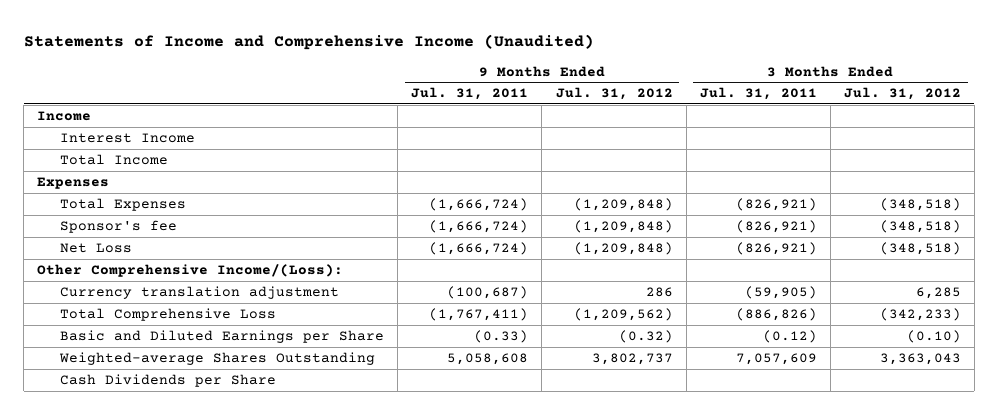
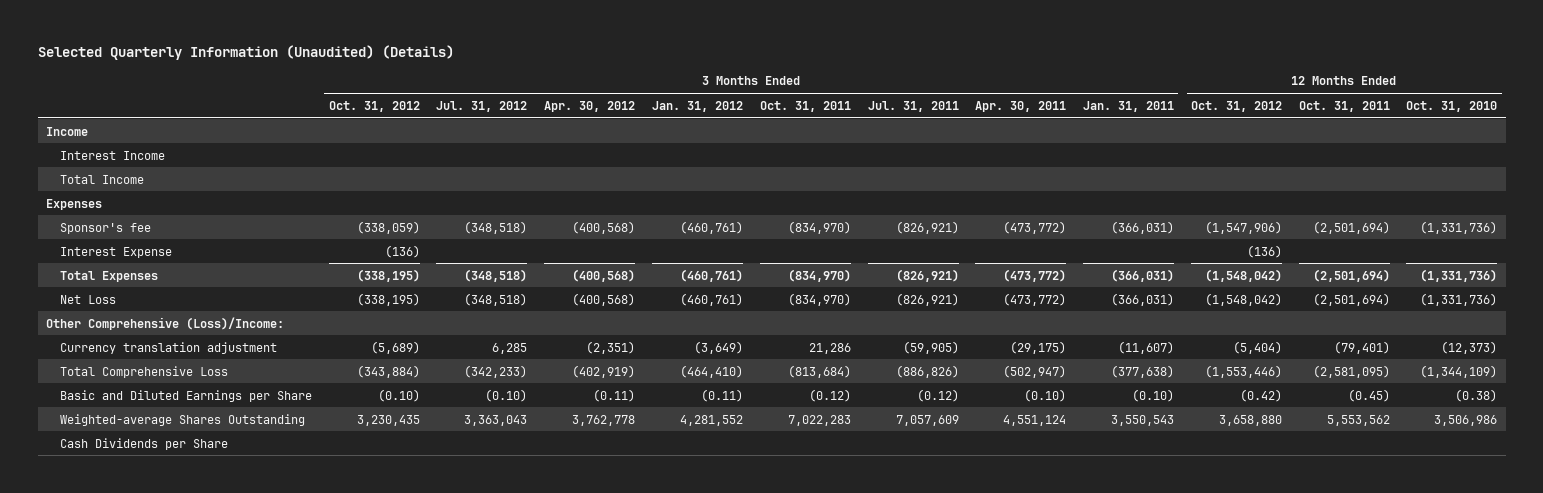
- Statements of Income and Comprehensive Income (Unaudited)
+ Selected Quarterly Information (Unaudited) (Details)
- | 9 Months Ended Jul. 31, 2011 | 9 Months Ended Jul. 31, 2012 | 3 Months Ended Jul. 31, 2011 | 3 Months Ended Jul. 31, 2012
+ | 3 Months Ended Oct. 31, 2012 | 3 Months Ended Jul. 31, 2012 | 3 Months Ended Apr. 30, 2012 | 3 Months Ended Jan. 31, 2012 | 3 Months Ended Oct. 31, 2011 | 3 Months Ended Jul. 31, 2011 | 3 Months Ended Apr. 30, 2011 | 3 Months Ended Jan. 31, 2011 | 12 Months Ended Oct. 31, 2012 | 12 Months Ended Oct. 31, 2011 | 12 Months Ended Oct. 31, 2010
+ Interest Expense | (136) | | | | | | | | (136) | |
moved down: Total Expenses | (338,195) | (348,518) | (400,568) | (460,761) | (834,970) | (826,921) | (473,772) | (366,031) | (1,548,042) | (2,501,694) | (1,331,736)
- Other Comprehensive Income/(Loss):
+ Other Comprehensive (Loss)/Income:

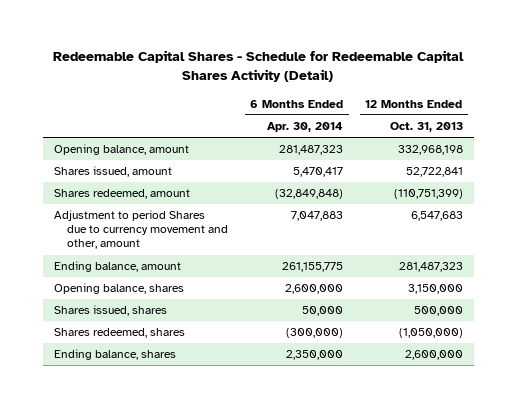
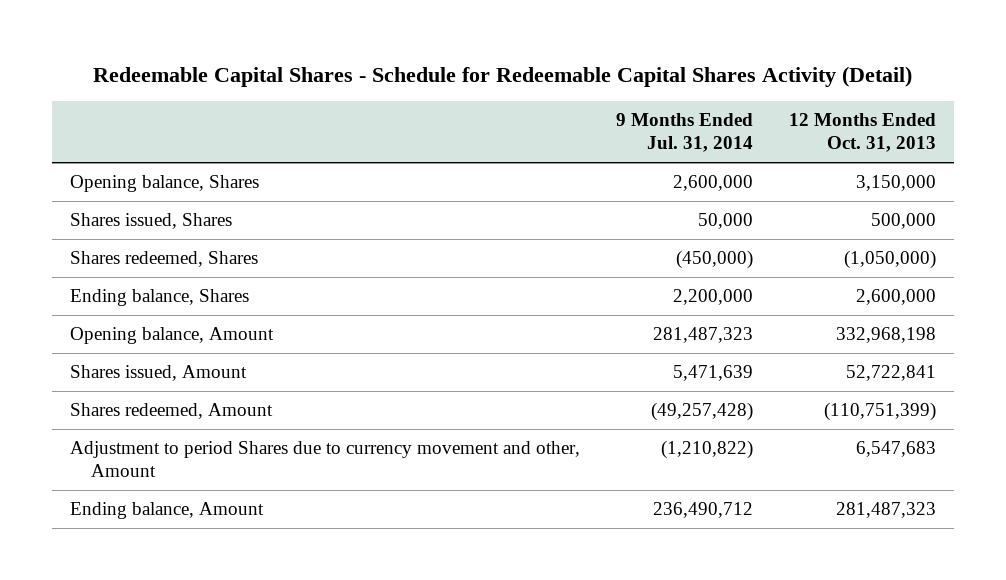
- | 6 Months Ended Apr. 30, 2014 | 12 Months Ended Oct. 31, 2013
+ | 9 Months Ended Jul. 31, 2014 | 12 Months Ended Oct. 31, 2013
- Opening balance, amount | 281,487,323 | 332,968,198
- Shares issued, amount | 5,470,417 | 52,722,841
- Shares redeemed, amount | (32,849,848) | (110,751,399)
- Adjustment to period Shares due to currency movement and other, amount | 7,047,883 | 6,547,683
- Ending balance, amount | 261,155,775 | 281,487,323
- Opening balance, shares | 2,600,000 | 3,150,000
- Shares issued, shares | 50,000 | 500,000
- Shares redeemed, shares | (300,000) | (1,050,000)
- Ending balance, shares | 2,350,000 | 2,600,000
+ Opening balance, Shares | 2,600,000 | 3,150,000
+ Shares issued, Shares | 50,000 | 500,000
+ Shares redeemed, Shares | (450,000) | (1,050,000)
+ Ending balance, Shares | 2,200,000 | 2,600,000
+ Opening balance, Amount | 281,487,323 | 332,968,198
+ Shares issued, Amount | 5,471,639 | 52,722,841
+ Shares redeemed, Amount | (49,257,428) | (110,751,399)
+ Adjustment to period Shares due to currency movement and other, Amount | (1,210,822) | 6,547,683
+ Ending balance, Amount | 236,490,712 | 281,487,323

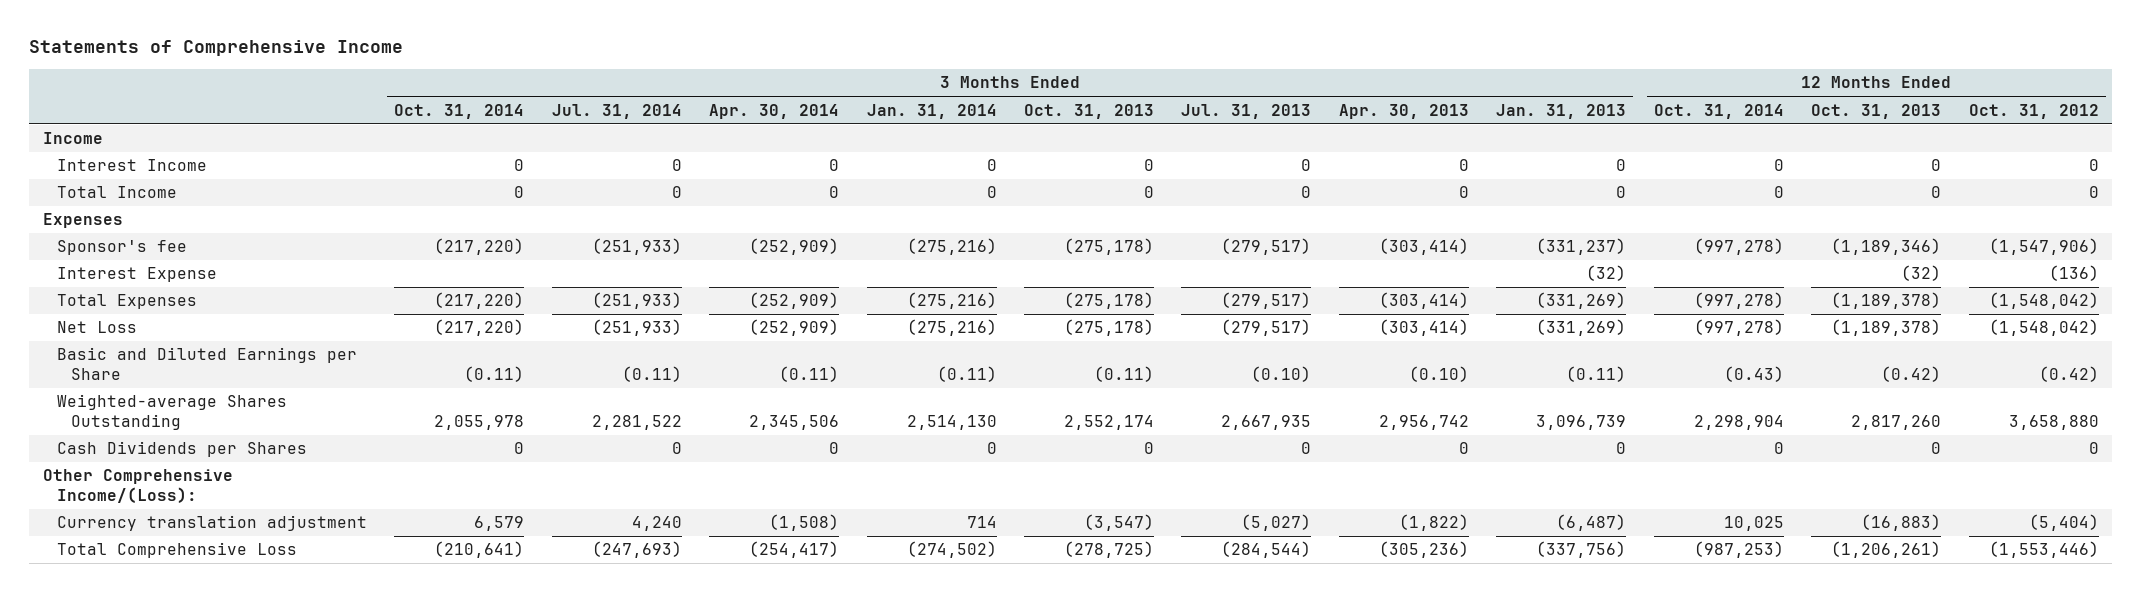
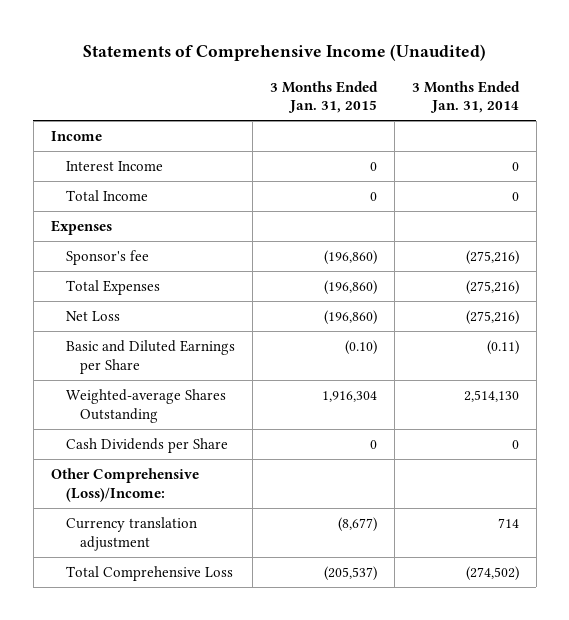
- Statements of Comprehensive Income
+ Statements of Comprehensive Income (Unaudited)
- | 3 Months Ended Oct. 31, 2014 | 3 Months Ended Jul. 31, 2014 | 3 Months Ended Apr. 30, 2014 | 3 Months Ended Jan. 31, 2014 | 3 Months Ended Oct. 31, 2013 | 3 Months Ended Jul. 31, 2013 | 3 Months Ended Apr. 30, 2013 | 3 Months Ended Jan. 31, 2013 | 12 Months Ended Oct. 31, 2014 | 12 Months Ended Oct. 31, 2013 | 12 Months Ended Oct. 31, 2012
+ | 3 Months Ended Jan. 31, 2015 | 3 Months Ended Jan. 31, 2014
- Interest Expense | | | | | | | | (32) | | (32) | (136)
- Cash Dividends per Shares | 0 | 0 | 0 | 0 | 0 | 0 | 0 | 0 | 0 | 0 | 0
- Other Comprehensive Income/(Loss):
+ Cash Dividends per Share | 0 | 0
+ Other Comprehensive (Loss)/Income:

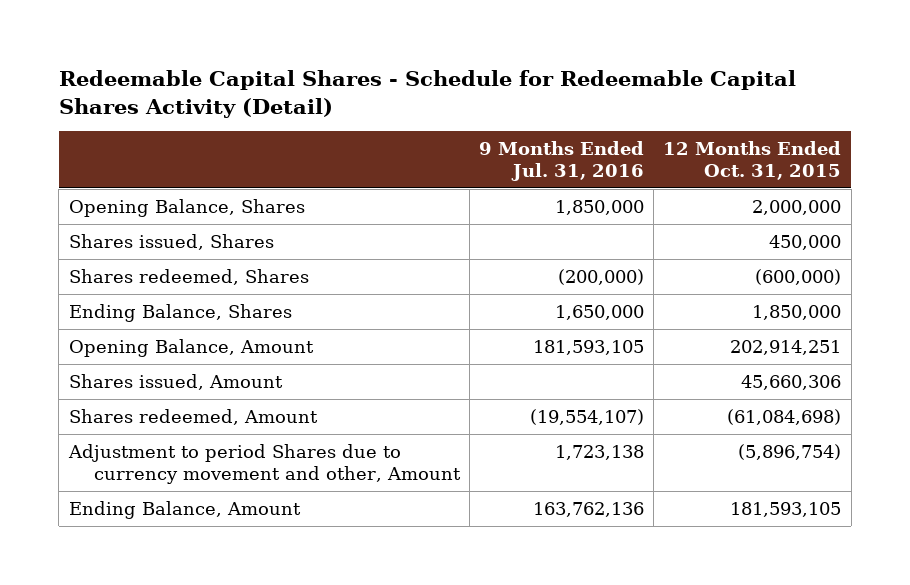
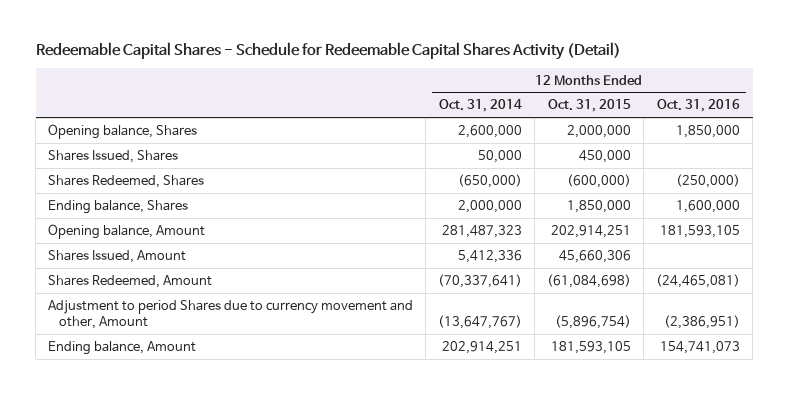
- | 9 Months Ended Jul. 31, 2016 | 12 Months Ended Oct. 31, 2015
+ | 12 Months Ended Oct. 31, 2014 | 12 Months Ended Oct. 31, 2015 | 12 Months Ended Oct. 31, 2016
- Opening Balance, Shares | 1,850,000 | 2,000,000
- Shares issued, Shares | | 450,000
- Shares redeemed, Shares | (200,000) | (600,000)
- Ending Balance, Shares | 1,650,000 | 1,850,000
- Opening Balance, Amount | 181,593,105 | 202,914,251
- Shares issued, Amount | | 45,660,306
- Shares redeemed, Amount | (19,554,107) | (61,084,698)
+ Opening balance, Shares | 2,600,000 | 2,000,000 | 1,850,000
+ Shares Issued, Shares | 50,000 | 450,000 |
+ Shares Redeemed, Shares | (650,000) | (600,000) | (250,000)
+ Ending balance, Shares | 2,000,000 | 1,850,000 | 1,600,000
+ Opening balance, Amount | 281,487,323 | 202,914,251 | 181,593,105
+ Shares Issued, Amount | 5,412,336 | 45,660,306 |
+ Shares Redeemed, Amount | (70,337,641) | (61,084,698) | (24,465,081)
- Ending Balance, Amount | 163,762,136 | 181,593,105
+ Ending balance, Amount | 202,914,251 | 181,593,105 | 154,741,073

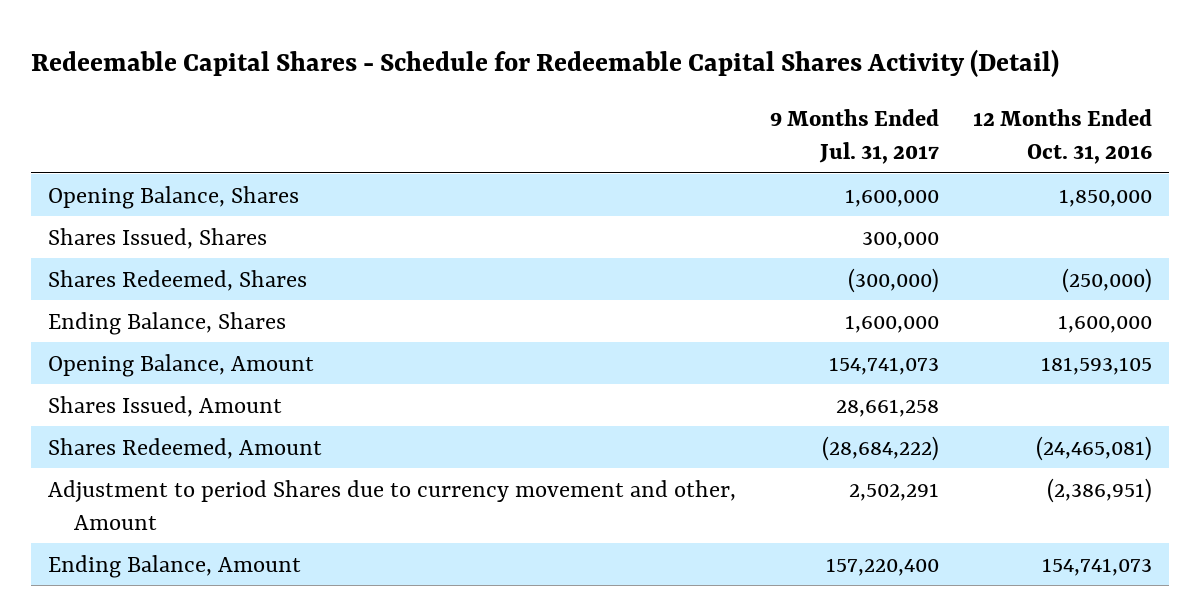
- | 12 Months Ended Oct. 31, 2014 | 12 Months Ended Oct. 31, 2015 | 12 Months Ended Oct. 31, 2016
+ | 9 Months Ended Jul. 31, 2017 | 12 Months Ended Oct. 31, 2016
- Opening balance, Shares | 2,600,000 | 2,000,000 | 1,850,000
+ Opening Balance, Shares | 1,600,000 | 1,850,000
- Ending balance, Shares | 2,000,000 | 1,850,000 | 1,600,000
- Opening balance, Amount | 281,487,323 | 202,914,251 | 181,593,105
+ Ending Balance, Shares | 1,600,000 | 1,600,000
+ Opening Balance, Amount | 154,741,073 | 181,593,105
- Ending balance, Amount | 202,914,251 | 181,593,105 | 154,741,073
+ Ending Balance, Amount | 157,220,400 | 154,741,073

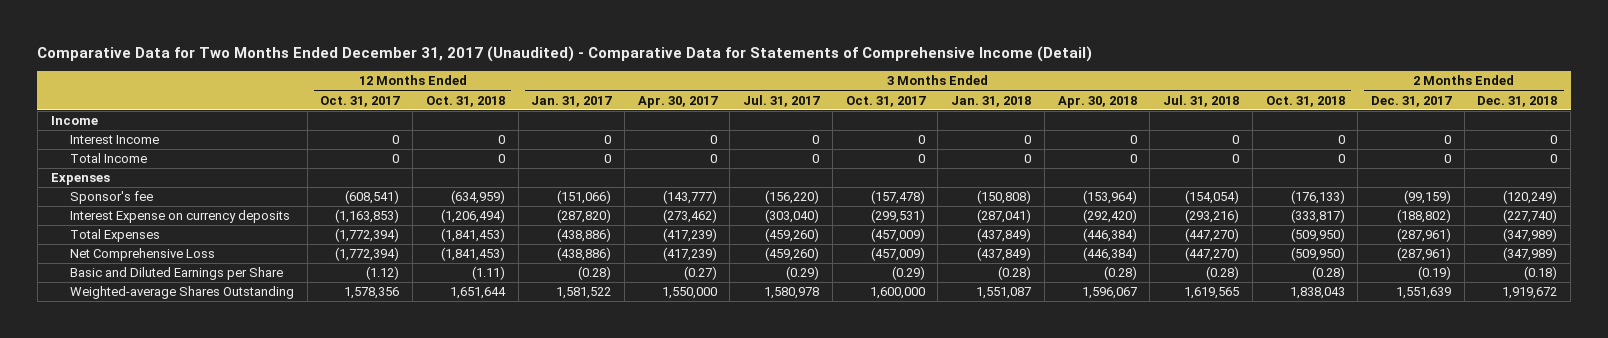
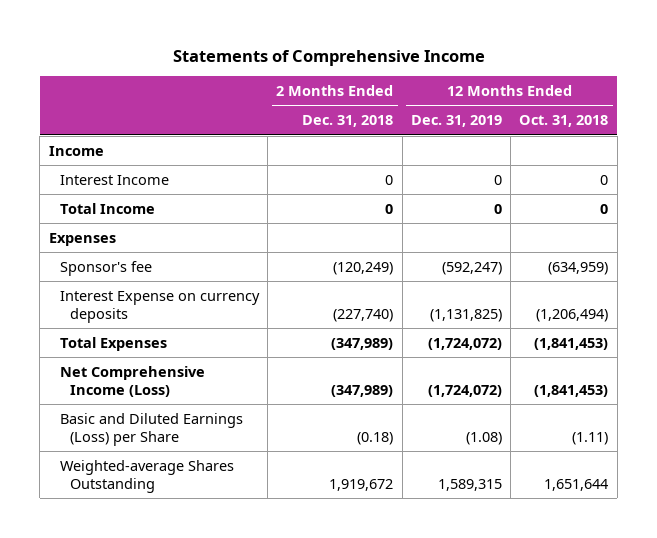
- Comparative Data for Two Months Ended December 31, 2017 (Unaudited) - Comparative Data for Statements of Comprehensive Income (Detail)
+ Statements of Comprehensive Income
- | 12 Months Ended Oct. 31, 2017 | 12 Months Ended Oct. 31, 2018 | 3 Months Ended Jan. 31, 2017 | 3 Months Ended Apr. 30, 2017 | 3 Months Ended Jul. 31, 2017 | 3 Months Ended Oct. 31, 2017 | 3 Months Ended Jan. 31, 2018 | 3 Months Ended Apr. 30, 2018 | 3 Months Ended Jul. 31, 2018 | 3 Months Ended Oct. 31, 2018 | 2 Months Ended Dec. 31, 2017 | 2 Months Ended Dec. 31, 2018
+ | 2 Months Ended Dec. 31, 2018 | 12 Months Ended Dec. 31, 2019 | 12 Months Ended Oct. 31, 2018
- Net Comprehensive Loss | (1,772,394) | (1,841,453) | (438,886) | (417,239) | (459,260) | (457,009) | (437,849) | (446,384) | (447,270) | (509,950) | (287,961) | (347,989)
- Basic and Diluted Earnings per Share | (1.12) | (1.11) | (0.28) | (0.27) | (0.29) | (0.29) | (0.28) | (0.28) | (0.28) | (0.28) | (0.19) | (0.18)
+ Net Comprehensive Income (Loss) | (347,989) | (1,724,072) | (1,841,453)
+ Basic and Diluted Earnings (Loss) per Share | (0.18) | (1.08) | (1.11)

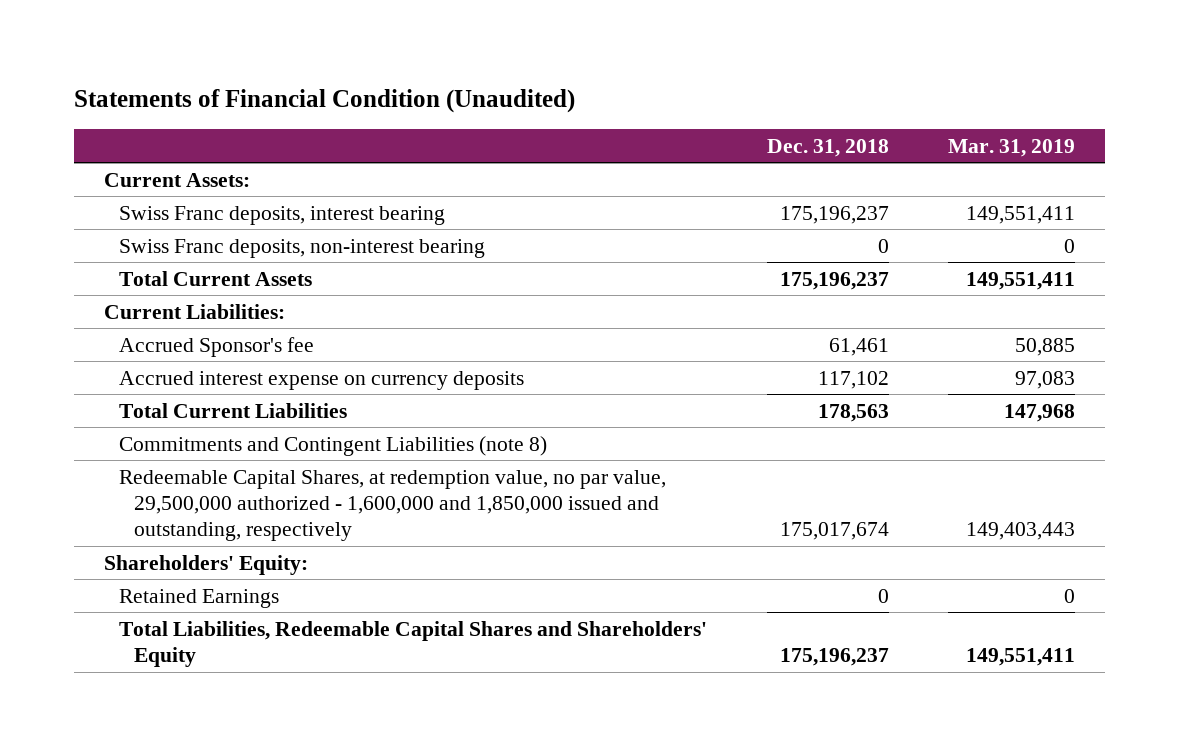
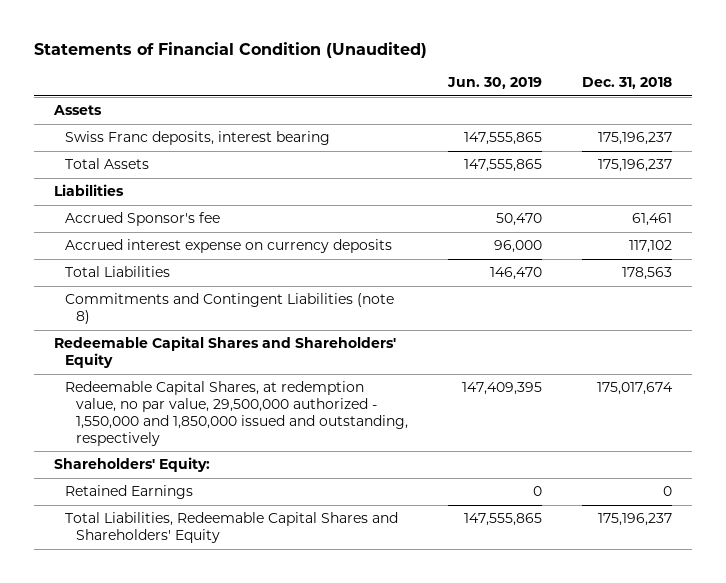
- | Dec. 31, 2018 | Mar. 31, 2019
+ | Jun. 30, 2019 | Dec. 31, 2018
- Current Assets:
+ Assets
- Swiss Franc deposits, non-interest bearing | 0 | 0
- Total Current Assets | 175,196,237 | 149,551,411
- Current Liabilities:
+ Total Assets | 147,555,865 | 175,196,237
+ Liabilities
- Total Current Liabilities | 178,563 | 147,968
+ Total Liabilities | 146,470 | 178,563
- Redeemable Capital Shares, at redemption value, no par value, 29,500,000 authorized - 1,600,000 and 1,850,000 issued and outstanding, respectively | 175,017,674 | 149,403,443
+ Redeemable Capital Shares and Shareholders' Equity
+ Redeemable Capital Shares, at redemption value, no par value, 29,500,000 authorized - 1,550,000 and 1,850,000 issued and outstanding, respectively | 147,409,395 | 175,017,674

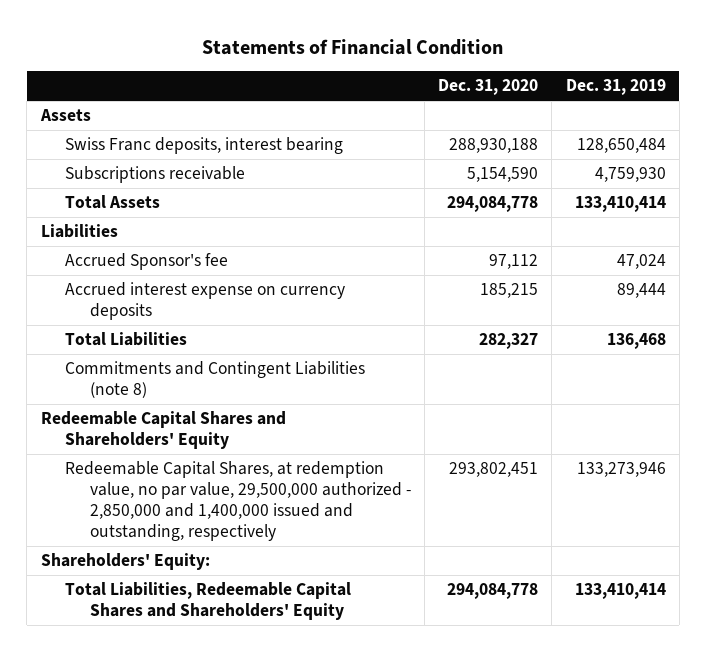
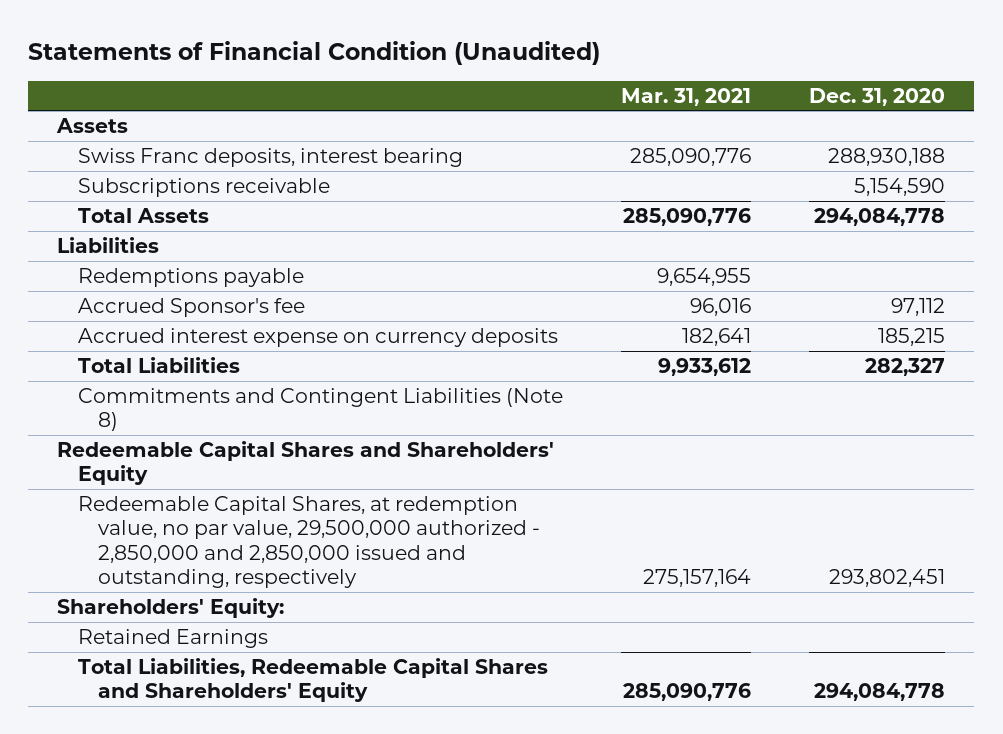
- Statements of Financial Condition
+ Statements of Financial Condition (Unaudited)
- | Dec. 31, 2020 | Dec. 31, 2019
+ | Mar. 31, 2021 | Dec. 31, 2020
+ Redemptions payable | 9,654,955 |
- Commitments and Contingent Liabilities (note 8)
+ Commitments and Contingent Liabilities (Note 8)
- Redeemable Capital Shares, at redemption value, no par value, 29,500,000 authorized - 2,850,000 and 1,400,000 issued and outstanding, respectively | 293,802,451 | 133,273,946
+ Redeemable Capital Shares, at redemption value, no par value, 29,500,000 authorized - 2,850,000 and 2,850,000 issued and outstanding, respectively | 275,157,164 | 293,802,451
+ Retained Earnings

